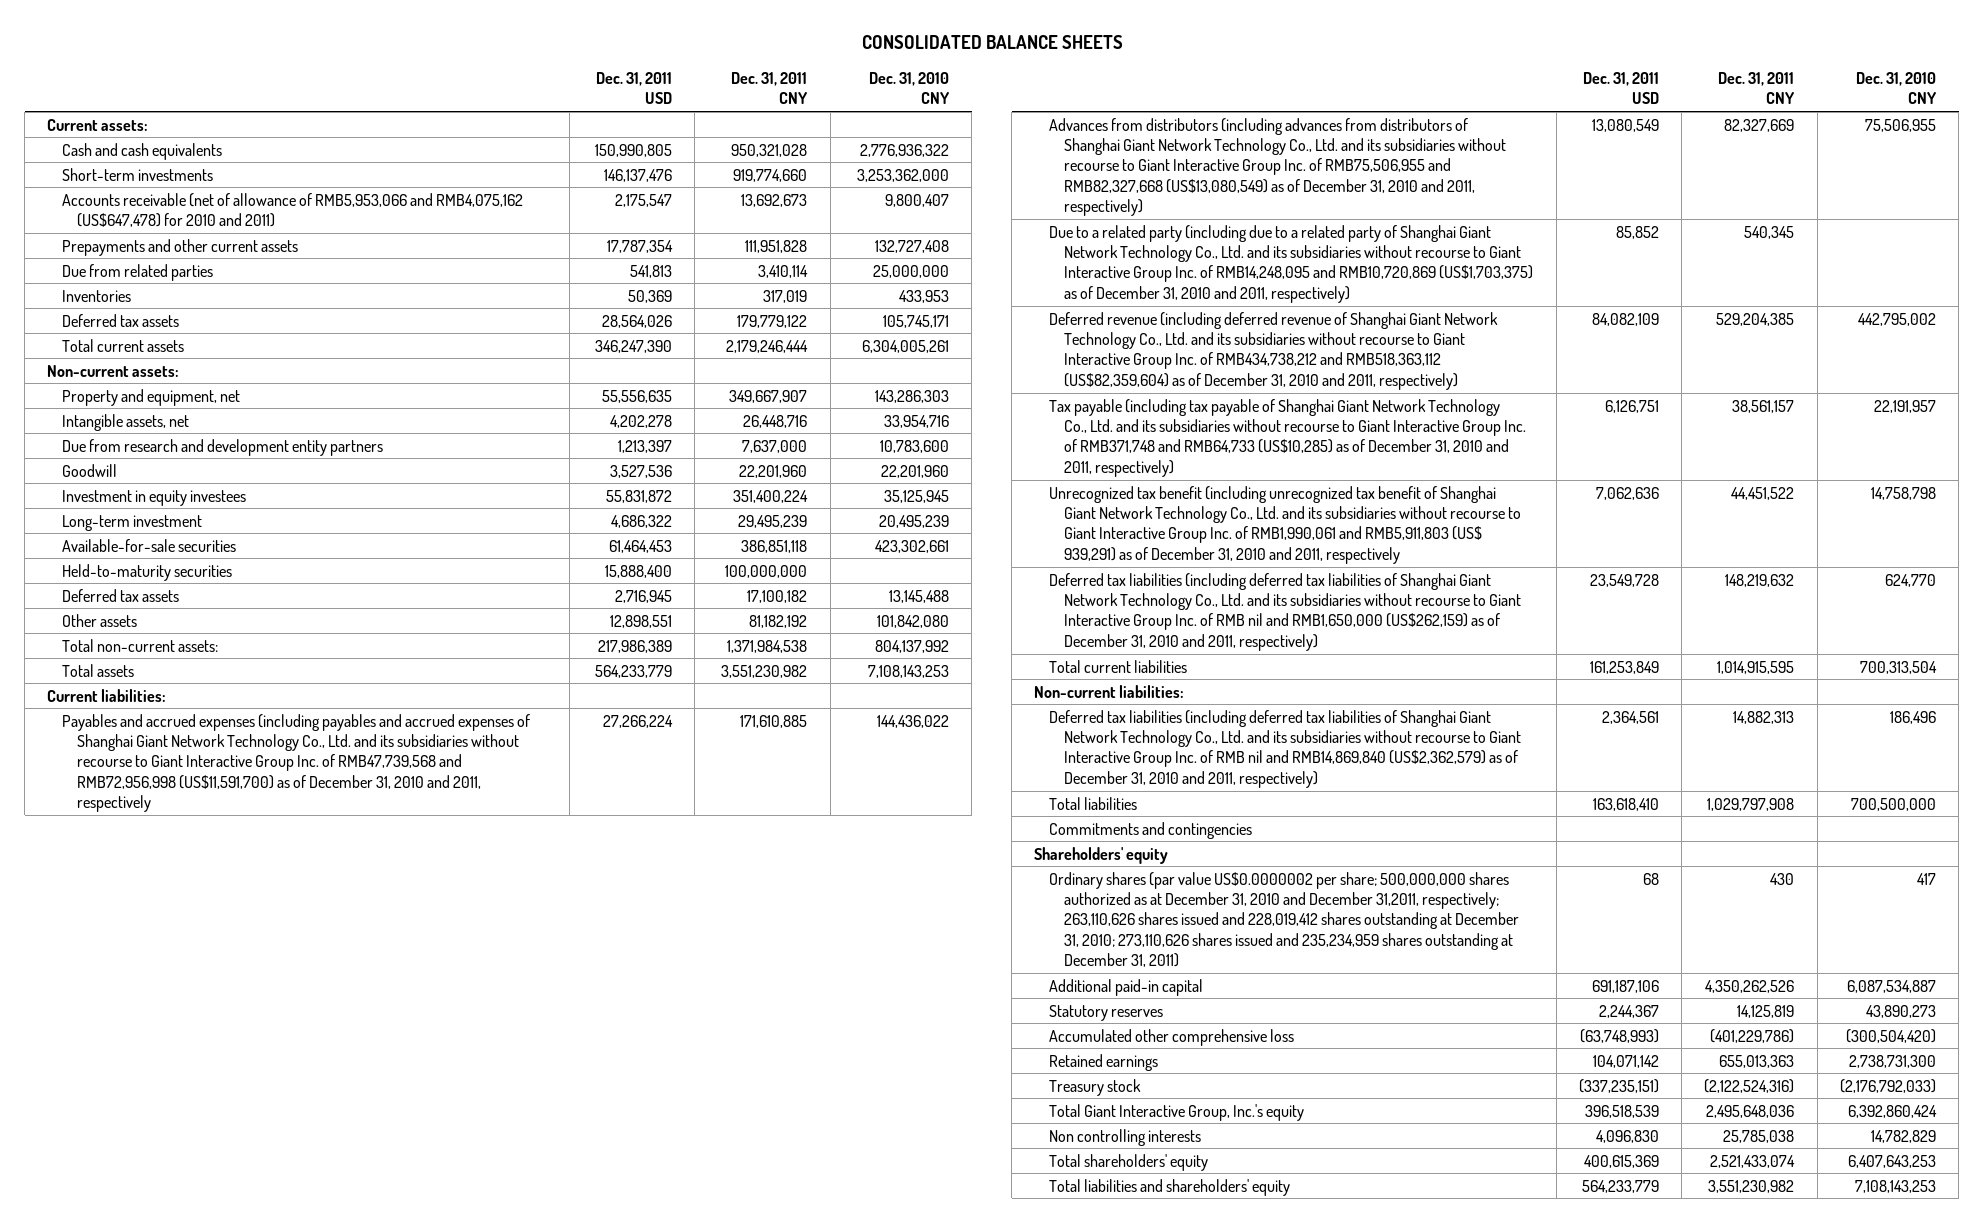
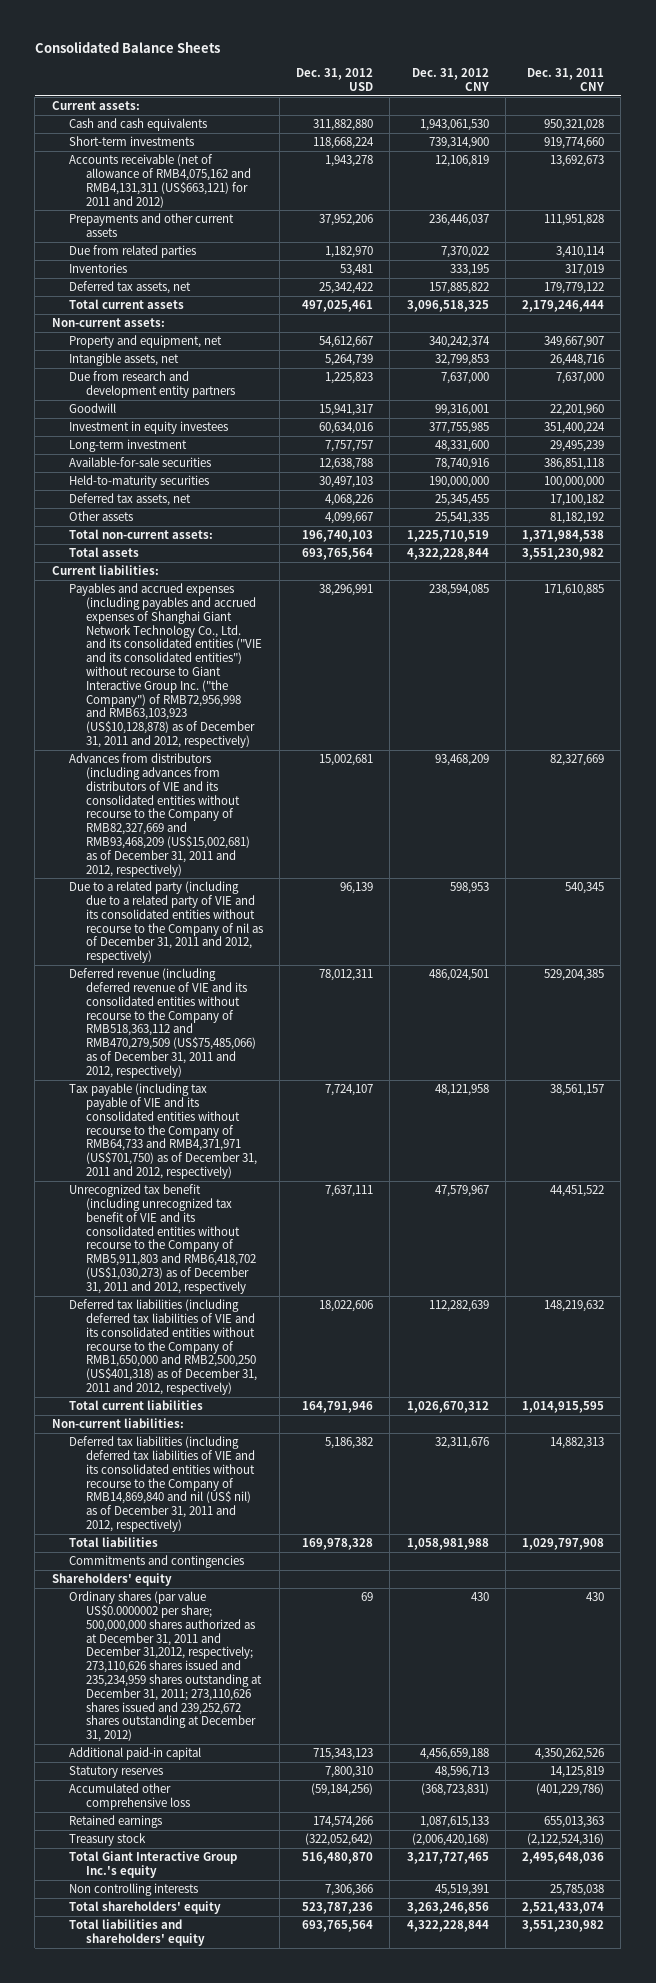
- CONSOLIDATED BALANCE SHEETS
+ Consolidated Balance Sheets
- | Dec. 31, 2011 USD | Dec. 31, 2011 CNY | Dec. 31, 2010 CNY
+ | Dec. 31, 2012 USD | Dec. 31, 2012 CNY | Dec. 31, 2011 CNY
- Accounts receivable (net of allowance of RMB5,953,066 and RMB4,075,162 (US$647,478) for 2010 and 2011) | 2,175,547 | 13,692,673 | 9,800,407
+ Accounts receivable (net of allowance of RMB4,075,162 and RMB4,131,311 (US$663,121) for 2011 and 2012) | 1,943,278 | 12,106,819 | 13,692,673
- Deferred tax assets | 28,564,026 | 179,779,122 | 105,745,171
+ Deferred tax assets, net | 25,342,422 | 157,885,822 | 179,779,122
- Deferred tax assets | 2,716,945 | 17,100,182 | 13,145,488
+ Deferred tax assets, net | 4,068,226 | 25,345,455 | 17,100,182
- Payables and accrued expenses (including payables and accrued expenses of Shanghai Giant Network Technology Co., Ltd. and its subsidiaries without recourse to Giant Interactive Group Inc. of RMB47,739,568 and RMB72,956,998 (US$11,591,700) as of December 31, 2010 and 2011, respectively | 27,266,224 | 171,610,885 | 144,436,022
- Advances from distributors (including advances from distributors of Shanghai Giant Network Technology Co., Ltd. and its subsidiaries without recourse to Giant Interactive Group Inc. of RMB75,506,955 and RMB82,327,668 (US$13,080,549) as of December 31, 2010 and 2011, respectively) | 13,080,549 | 82,327,669 | 75,506,955
- Due to a related party (including due to a related party of Shanghai Giant Network Technology Co., Ltd. and its subsidiaries without recourse to Giant Interactive Group Inc. of RMB14,248,095 and RMB10,720,869 (US$1,703,375) as of December 31, 2010 and 2011, respectively) | 85,852 | 540,345 |
- Deferred revenue (including deferred revenue of Shanghai Giant Network Technology Co., Ltd. and its subsidiaries without recourse to Giant Interactive Group Inc. of RMB434,738,212 and RMB518,363,112 (US$82,359,604) as of December 31, 2010 and 2011, respectively) | 84,082,109 | 529,204,385 | 442,795,002
- Tax payable (including tax payable of Shanghai Giant Network Technology Co., Ltd. and its subsidiaries without recourse to Giant Interactive Group Inc. of RMB371,748 and RMB64,733 (US$10,285) as of December 31, 2010 and 2011, respectively) | 6,126,751 | 38,561,157 | 22,191,957
- Unrecognized tax benefit (including unrecognized tax benefit of Shanghai Giant Network Technology Co., Ltd. and its subsidiaries without recourse to Giant Interactive Group Inc. of RMB1,990,061 and RMB5,911,803 (US$ 939,291) as of December 31, 2010 and 2011, respectively | 7,062,636 | 44,451,522 | 14,758,798
- Deferred tax liabilities (including deferred tax liabilities of Shanghai Giant Network Technology Co., Ltd. and its subsidiaries without recourse to Giant Interactive Group Inc. of RMB nil and RMB1,650,000 (US$262,159) as of December 31, 2010 and 2011, respectively) | 23,549,728 | 148,219,632 | 624,770
+ Payables and accrued expenses (including payables and accrued expenses of Shanghai Giant Network Technology Co., Ltd. and its consolidated entities ("VIE and its consolidated entities") without recourse to Giant Interactive Group Inc. ("the Company") of RMB72,956,998 and RMB63,103,923 (US$10,128,878) as of December 31, 2011 and 2012, respectively) | 38,296,991 | 238,594,085 | 171,610,885
+ Advances from distributors (including advances from distributors of VIE and its consolidated entities without recourse to the Company of RMB82,327,669 and RMB93,468,209 (US$15,002,681) as of December 31, 2011 and 2012, respectively) | 15,002,681 | 93,468,209 | 82,327,669
+ Due to a related party (including due to a related party of VIE and its consolidated entities without recourse to the Company of nil as of December 31, 2011 and 2012, respectively) | 96,139 | 598,953 | 540,345
+ Deferred revenue (including deferred revenue of VIE and its consolidated entities without recourse to the Company of RMB518,363,112 and RMB470,279,509 (US$75,485,066) as of December 31, 2011 and 2012, respectively) | 78,012,311 | 486,024,501 | 529,204,385
+ Tax payable (including tax payable of VIE and its consolidated entities without recourse to the Company of RMB64,733 and RMB4,371,971 (US$701,750) as of December 31, 2011 and 2012, respectively) | 7,724,107 | 48,121,958 | 38,561,157
+ Unrecognized tax benefit (including unrecognized tax benefit of VIE and its consolidated entities without recourse to the Company of RMB5,911,803 and RMB6,418,702 (US$1,030,273) as of December 31, 2011 and 2012, respectively | 7,637,111 | 47,579,967 | 44,451,522
+ Deferred tax liabilities (including deferred tax liabilities of VIE and its consolidated entities without recourse to the Company of RMB1,650,000 and RMB2,500,250 (US$401,318) as of December 31, 2011 and 2012, respectively) | 18,022,606 | 112,282,639 | 148,219,632
- Deferred tax liabilities (including deferred tax liabilities of Shanghai Giant Network Technology Co., Ltd. and its subsidiaries without recourse to Giant Interactive Group Inc. of RMB nil and RMB14,869,840 (US$2,362,579) as of December 31, 2010 and 2011, respectively) | 2,364,561 | 14,882,313 | 186,496
+ Deferred tax liabilities (including deferred tax liabilities of VIE and its consolidated entities without recourse to the Company of RMB14,869,840 and nil (US$ nil) as of December 31, 2011 and 2012, respectively) | 5,186,382 | 32,311,676 | 14,882,313
- Ordinary shares (par value US$0.0000002 per share; 500,000,000 shares authorized as at December 31, 2010 and December 31,2011, respectively; 263,110,626 shares issued and 228,019,412 shares outstanding at December 31, 2010; 273,110,626 shares issued and 235,234,959 shares outstanding at December 31, 2011) | 68 | 430 | 417
+ Ordinary shares (par value US$0.0000002 per share; 500,000,000 shares authorized as at December 31, 2011 and December 31,2012, respectively; 273,110,626 shares issued and 235,234,959 shares outstanding at December 31, 2011; 273,110,626 shares issued and 239,252,672 shares outstanding at December 31, 2012) | 69 | 430 | 430
- Total Giant Interactive Group, Inc.'s equity | 396,518,539 | 2,495,648,036 | 6,392,860,424
+ Total Giant Interactive Group Inc.'s equity | 516,480,870 | 3,217,727,465 | 2,495,648,036

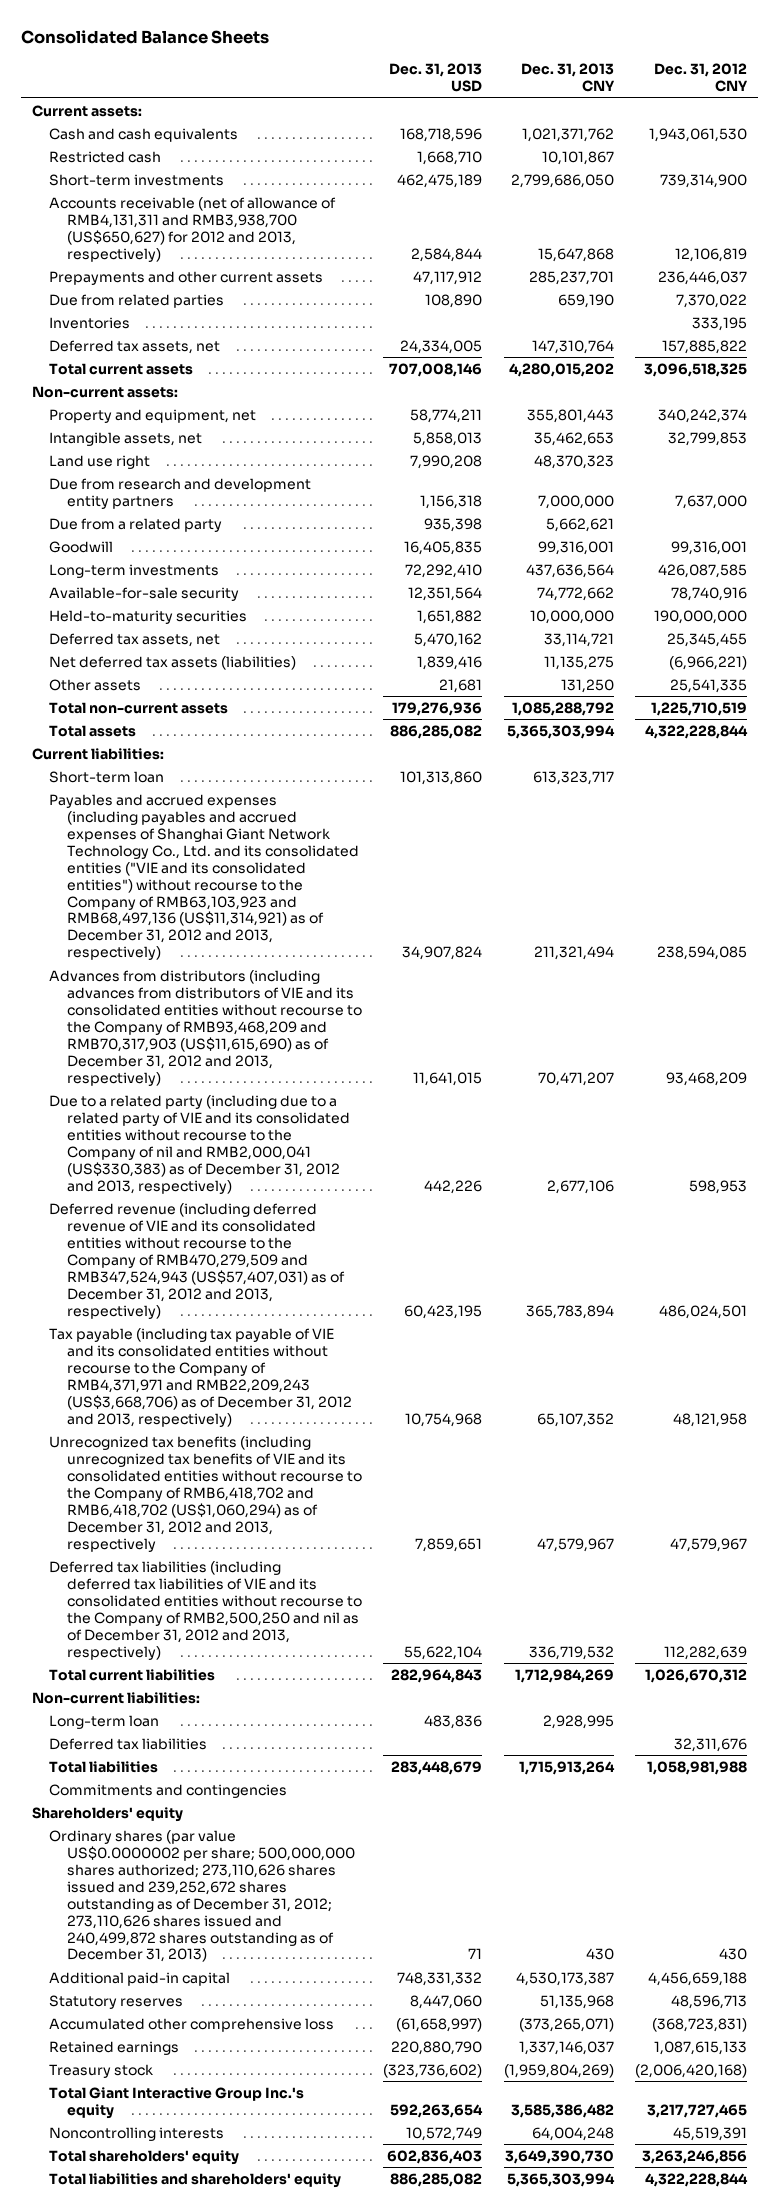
- | Dec. 31, 2012 USD | Dec. 31, 2012 CNY | Dec. 31, 2011 CNY
+ | Dec. 31, 2013 USD | Dec. 31, 2013 CNY | Dec. 31, 2012 CNY
+ Restricted cash | 1,668,710 | 10,101,867 |
- Accounts receivable (net of allowance of RMB4,075,162 and RMB4,131,311 (US$663,121) for 2011 and 2012) | 1,943,278 | 12,106,819 | 13,692,673
+ Accounts receivable (net of allowance of RMB4,131,311 and RMB3,938,700 (US$650,627) for 2012 and 2013, respectively) | 2,584,844 | 15,647,868 | 12,106,819
+ Land use right | 7,990,208 | 48,370,323 |
+ Due from a related party | 935,398 | 5,662,621 |
- Investment in equity investees | 60,634,016 | 377,755,985 | 351,400,224
- Long-term investment | 7,757,757 | 48,331,600 | 29,495,239
- Available-for-sale securities | 12,638,788 | 78,740,916 | 386,851,118
+ Long-term investments | 72,292,410 | 437,636,564 | 426,087,585
+ Available-for-sale security | 12,351,564 | 74,772,662 | 78,740,916
+ Net deferred tax assets (liabilities) | 1,839,416 | 11,135,275 | (6,966,221)
- Total non-current assets: | 196,740,103 | 1,225,710,519 | 1,371,984,538
+ Total non-current assets | 179,276,936 | 1,085,288,792 | 1,225,710,519
- Payables and accrued expenses (including payables and accrued expenses of Shanghai Giant Network Technology Co., Ltd. and its consolidated entities ("VIE and its consolidated entities") without recourse to Giant Interactive Group Inc. ("the Company") of RMB72,956,998 and RMB63,103,923 (US$10,128,878) as of December 31, 2011 and 2012, respectively) | 38,296,991 | 238,594,085 | 171,610,885
- Advances from distributors (including advances from distributors of VIE and its consolidated entities without recourse to the Company of RMB82,327,669 and RMB93,468,209 (US$15,002,681) as of December 31, 2011 and 2012, respectively) | 15,002,681 | 93,468,209 | 82,327,669
- Due to a related party (including due to a related party of VIE and its consolidated entities without recourse to the Company of nil as of December 31, 2011 and 2012, respectively) | 96,139 | 598,953 | 540,345
- Deferred revenue (including deferred revenue of VIE and its consolidated entities without recourse to the Company of RMB518,363,112 and RMB470,279,509 (US$75,485,066) as of December 31, 2011 and 2012, respectively) | 78,012,311 | 486,024,501 | 529,204,385
- Tax payable (including tax payable of VIE and its consolidated entities without recourse to the Company of RMB64,733 and RMB4,371,971 (US$701,750) as of December 31, 2011 and 2012, respectively) | 7,724,107 | 48,121,958 | 38,561,157
- Unrecognized tax benefit (including unrecognized tax benefit of VIE and its consolidated entities without recourse to the Company of RMB5,911,803 and RMB6,418,702 (US$1,030,273) as of December 31, 2011 and 2012, respectively | 7,637,111 | 47,579,967 | 44,451,522
- Deferred tax liabilities (including deferred tax liabilities of VIE and its consolidated entities without recourse to the Company of RMB1,650,000 and RMB2,500,250 (US$401,318) as of December 31, 2011 and 2012, respectively) | 18,022,606 | 112,282,639 | 148,219,632
+ Short-term loan | 101,313,860 | 613,323,717 |
+ Payables and accrued expenses (including payables and accrued expenses of Shanghai Giant Network Technology Co., Ltd. and its consolidated entities ("VIE and its consolidated entities") without recourse to the Company of RMB63,103,923 and RMB68,497,136 (US$11,314,921) as of December 31, 2012 and 2013, respectively) | 34,907,824 | 211,321,494 | 238,594,085
+ Advances from distributors (including advances from distributors of VIE and its consolidated entities without recourse to the Company of RMB93,468,209 and RMB70,317,903 (US$11,615,690) as of December 31, 2012 and 2013, respectively) | 11,641,015 | 70,471,207 | 93,468,209
+ Due to a related party (including due to a related party of VIE and its consolidated entities without recourse to the Company of nil and RMB2,000,041 (US$330,383) as of December 31, 2012 and 2013, respectively) | 442,226 | 2,677,106 | 598,953
+ Deferred revenue (including deferred revenue of VIE and its consolidated entities without recourse to the Company of RMB470,279,509 and RMB347,524,943 (US$57,407,031) as of December 31, 2012 and 2013, respectively) | 60,423,195 | 365,783,894 | 486,024,501
+ Tax payable (including tax payable of VIE and its consolidated entities without recourse to the Company of RMB4,371,971 and RMB22,209,243 (US$3,668,706) as of December 31, 2012 and 2013, respectively) | 10,754,968 | 65,107,352 | 48,121,958
+ Unrecognized tax benefits (including unrecognized tax benefits of VIE and its consolidated entities without recourse to the Company of RMB6,418,702 and RMB6,418,702 (US$1,060,294) as of December 31, 2012 and 2013, respectively | 7,859,651 | 47,579,967 | 47,579,967
+ Deferred tax liabilities (including deferred tax liabilities of VIE and its consolidated entities without recourse to the Company of RMB2,500,250 and nil as of December 31, 2012 and 2013, respectively) | 55,622,104 | 336,719,532 | 112,282,639
- Deferred tax liabilities (including deferred tax liabilities of VIE and its consolidated entities without recourse to the Company of RMB14,869,840 and nil (US$ nil) as of December 31, 2011 and 2012, respectively) | 5,186,382 | 32,311,676 | 14,882,313
+ Long-term loan | 483,836 | 2,928,995 |
+ Deferred tax liabilities | | | 32,311,676
- Ordinary shares (par value US$0.0000002 per share; 500,000,000 shares authorized as at December 31, 2011 and December 31,2012, respectively; 273,110,626 shares issued and 235,234,959 shares outstanding at December 31, 2011; 273,110,626 shares issued and 239,252,672 shares outstanding at December 31, 2012) | 69 | 430 | 430
+ Ordinary shares (par value US$0.0000002 per share; 500,000,000 shares authorized; 273,110,626 shares issued and 239,252,672 shares outstanding as of December 31, 2012; 273,110,626 shares issued and 240,499,872 shares outstanding as of December 31, 2013) | 71 | 430 | 430
- Non controlling interests | 7,306,366 | 45,519,391 | 25,785,038
+ Noncontrolling interests | 10,572,749 | 64,004,248 | 45,519,391

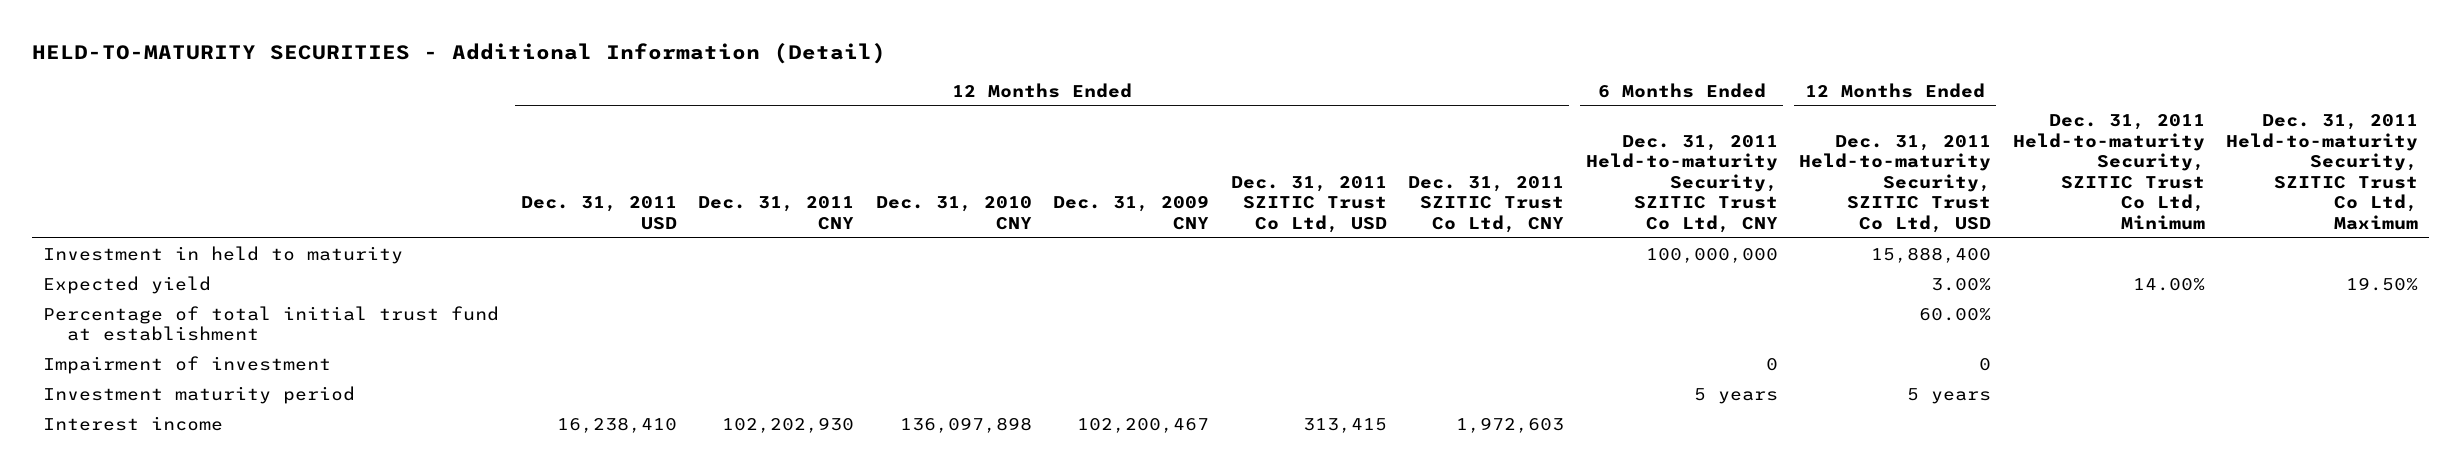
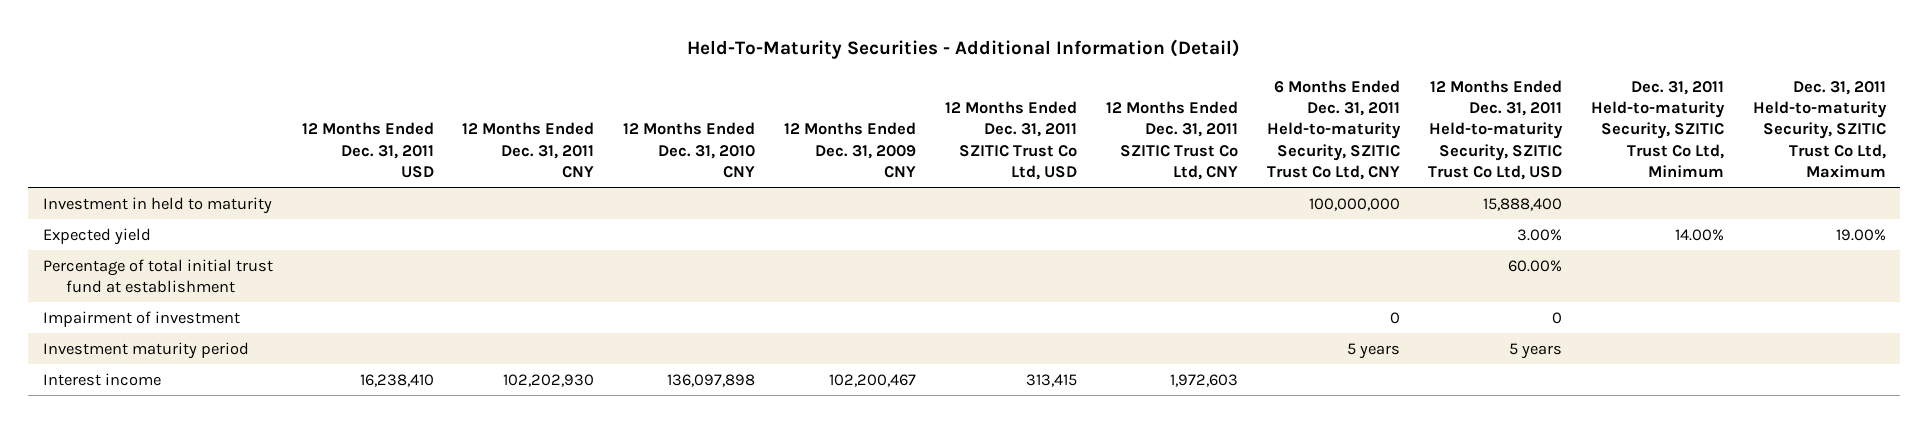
- HELD-TO-MATURITY SECURITIES - Additional Information (Detail)
+ Held-To-Maturity Securities - Additional Information (Detail)
- Expected yield | | | | | | | | 3.00% | 14.00% | 19.50%
+ Expected yield | | | | | | | | 3.00% | 14.00% | 19.00%

